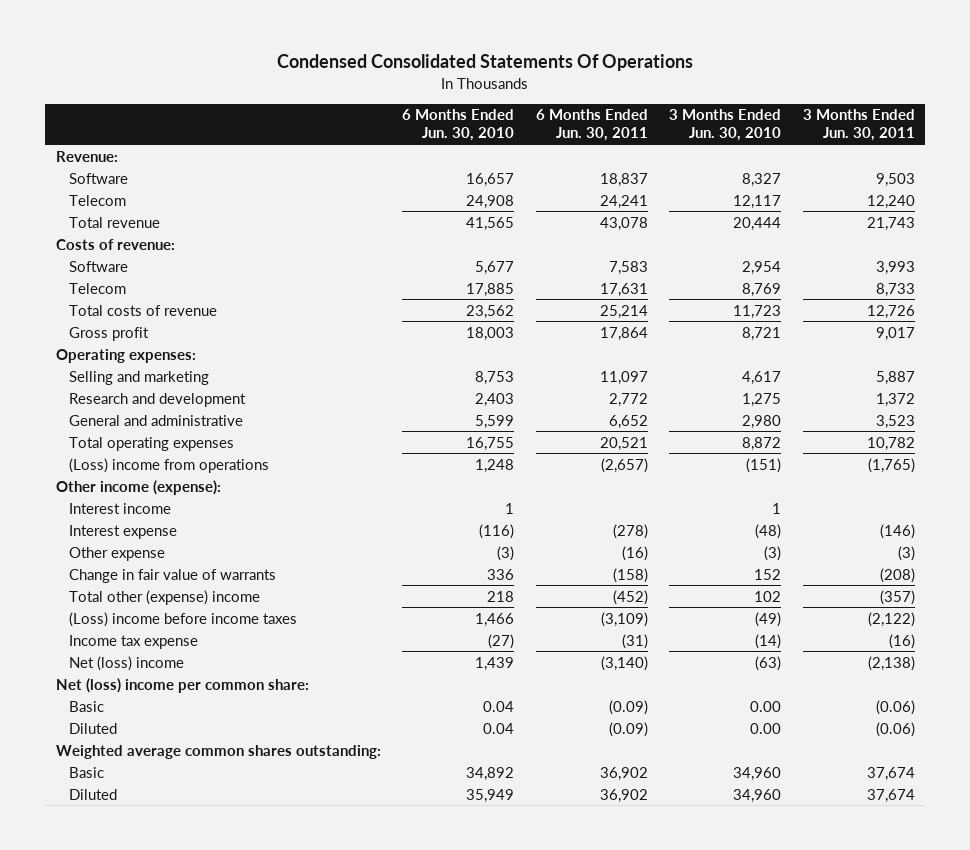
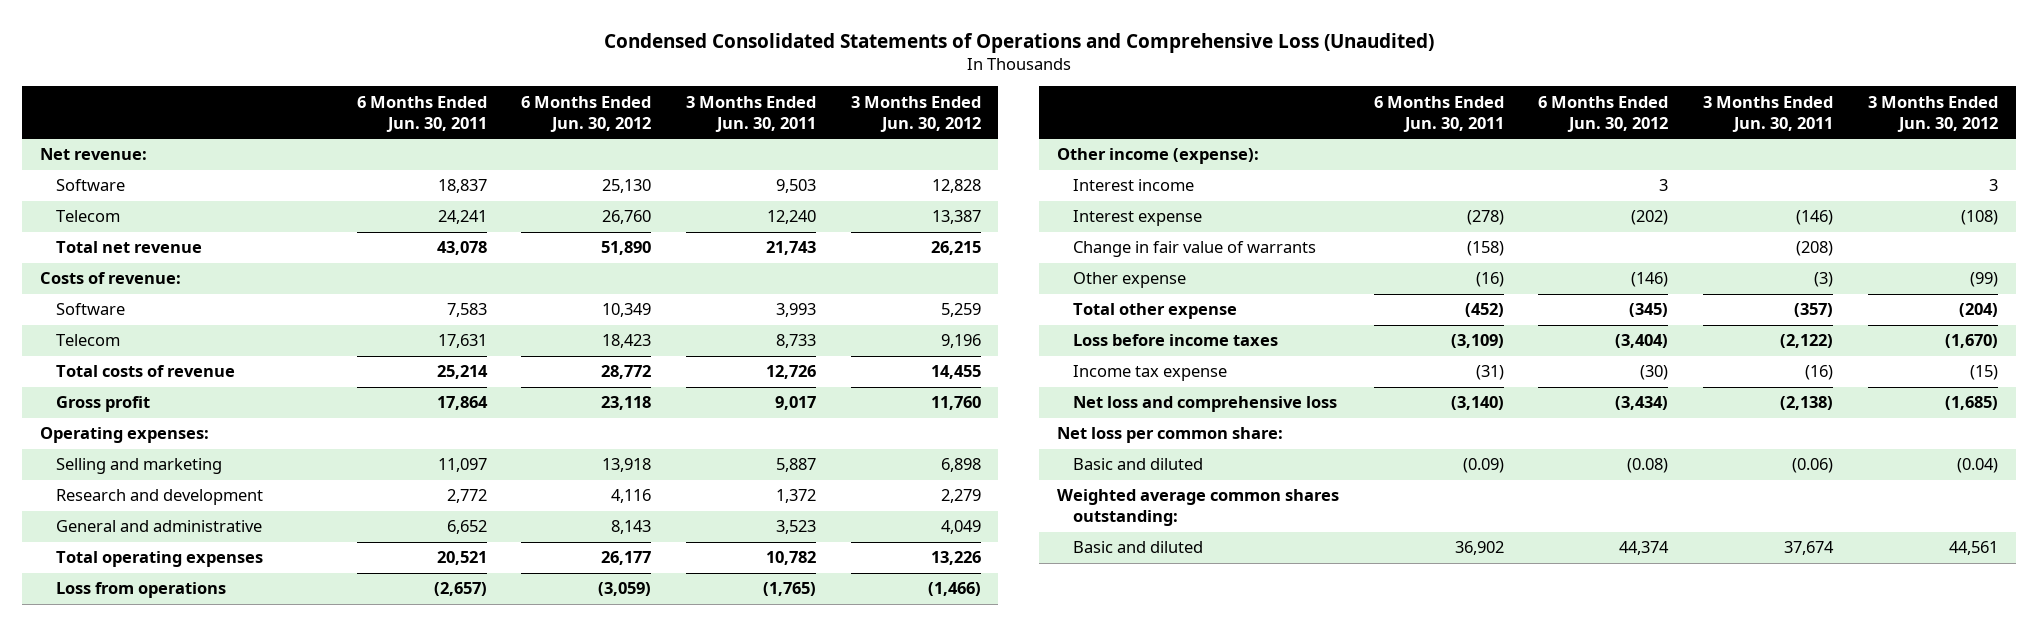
- Condensed Consolidated Statements Of Operations
+ Condensed Consolidated Statements of Operations and Comprehensive Loss (Unaudited)
- | 6 Months Ended Jun. 30, 2010 | 6 Months Ended Jun. 30, 2011 | 3 Months Ended Jun. 30, 2010 | 3 Months Ended Jun. 30, 2011
+ | 6 Months Ended Jun. 30, 2011 | 6 Months Ended Jun. 30, 2012 | 3 Months Ended Jun. 30, 2011 | 3 Months Ended Jun. 30, 2012
- Revenue:
+ Net revenue:
- Total revenue | 41,565 | 43,078 | 20,444 | 21,743
+ Total net revenue | 43,078 | 51,890 | 21,743 | 26,215
- (Loss) income from operations | 1,248 | (2,657) | (151) | (1,765)
+ Loss from operations | (2,657) | (3,059) | (1,765) | (1,466)
- Total other (expense) income | 218 | (452) | 102 | (357)
- (Loss) income before income taxes | 1,466 | (3,109) | (49) | (2,122)
moved down: Other expense | (16) | (146) | (3) | (99)
+ Total other expense | (452) | (345) | (357) | (204)
+ Loss before income taxes | (3,109) | (3,404) | (2,122) | (1,670)
- Net (loss) income | 1,439 | (3,140) | (63) | (2,138)
- Net (loss) income per common share:
- Basic | 0.04 | (0.09) | 0.00 | (0.06)
- Diluted | 0.04 | (0.09) | 0.00 | (0.06)
+ Net loss and comprehensive loss | (3,140) | (3,434) | (2,138) | (1,685)
+ Net loss per common share:
+ Basic and diluted | (0.09) | (0.08) | (0.06) | (0.04)
- Basic | 34,892 | 36,902 | 34,960 | 37,674
- Diluted | 35,949 | 36,902 | 34,960 | 37,674
+ Basic and diluted | 36,902 | 44,374 | 37,674 | 44,561

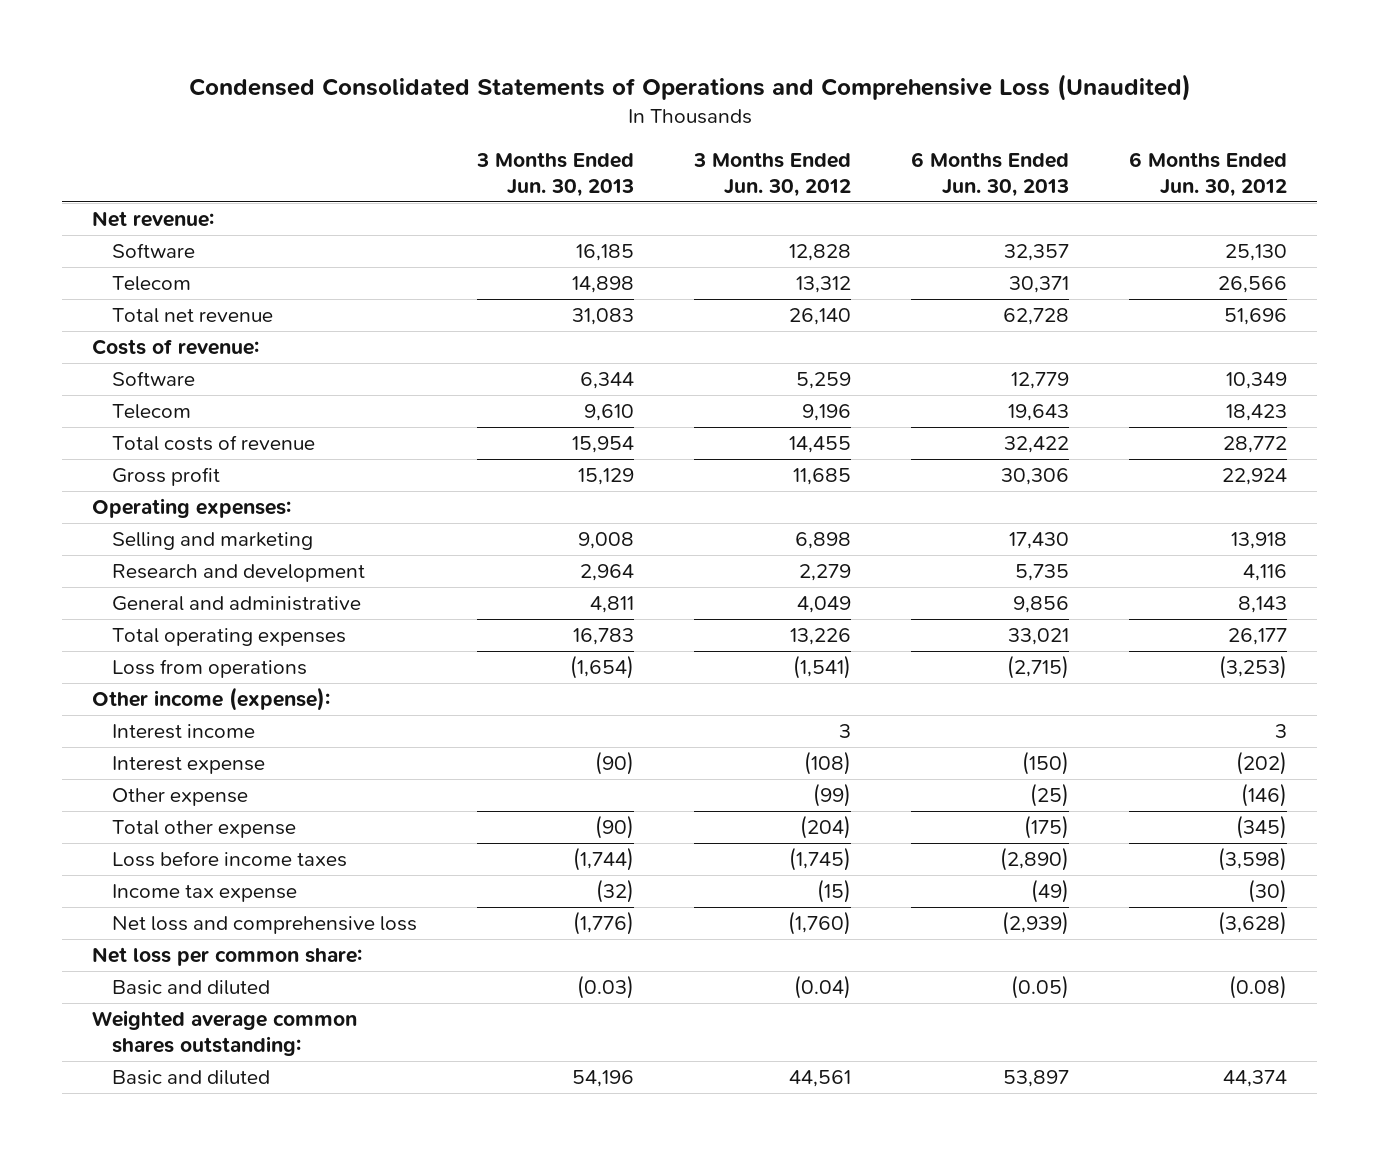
- | 6 Months Ended Jun. 30, 2011 | 6 Months Ended Jun. 30, 2012 | 3 Months Ended Jun. 30, 2011 | 3 Months Ended Jun. 30, 2012
+ | 3 Months Ended Jun. 30, 2013 | 3 Months Ended Jun. 30, 2012 | 6 Months Ended Jun. 30, 2013 | 6 Months Ended Jun. 30, 2012
- Telecom | 24,241 | 26,760 | 12,240 | 13,387
- Total net revenue | 43,078 | 51,890 | 21,743 | 26,215
+ Telecom | 14,898 | 13,312 | 30,371 | 26,566
+ Total net revenue | 31,083 | 26,140 | 62,728 | 51,696
- Gross profit | 17,864 | 23,118 | 9,017 | 11,760
+ Gross profit | 15,129 | 11,685 | 30,306 | 22,924
- Loss from operations | (2,657) | (3,059) | (1,765) | (1,466)
+ Loss from operations | (1,654) | (1,541) | (2,715) | (3,253)
- Change in fair value of warrants | (158) | | (208) |
- Loss before income taxes | (3,109) | (3,404) | (2,122) | (1,670)
+ Loss before income taxes | (1,744) | (1,745) | (2,890) | (3,598)
- Net loss and comprehensive loss | (3,140) | (3,434) | (2,138) | (1,685)
+ Net loss and comprehensive loss | (1,776) | (1,760) | (2,939) | (3,628)

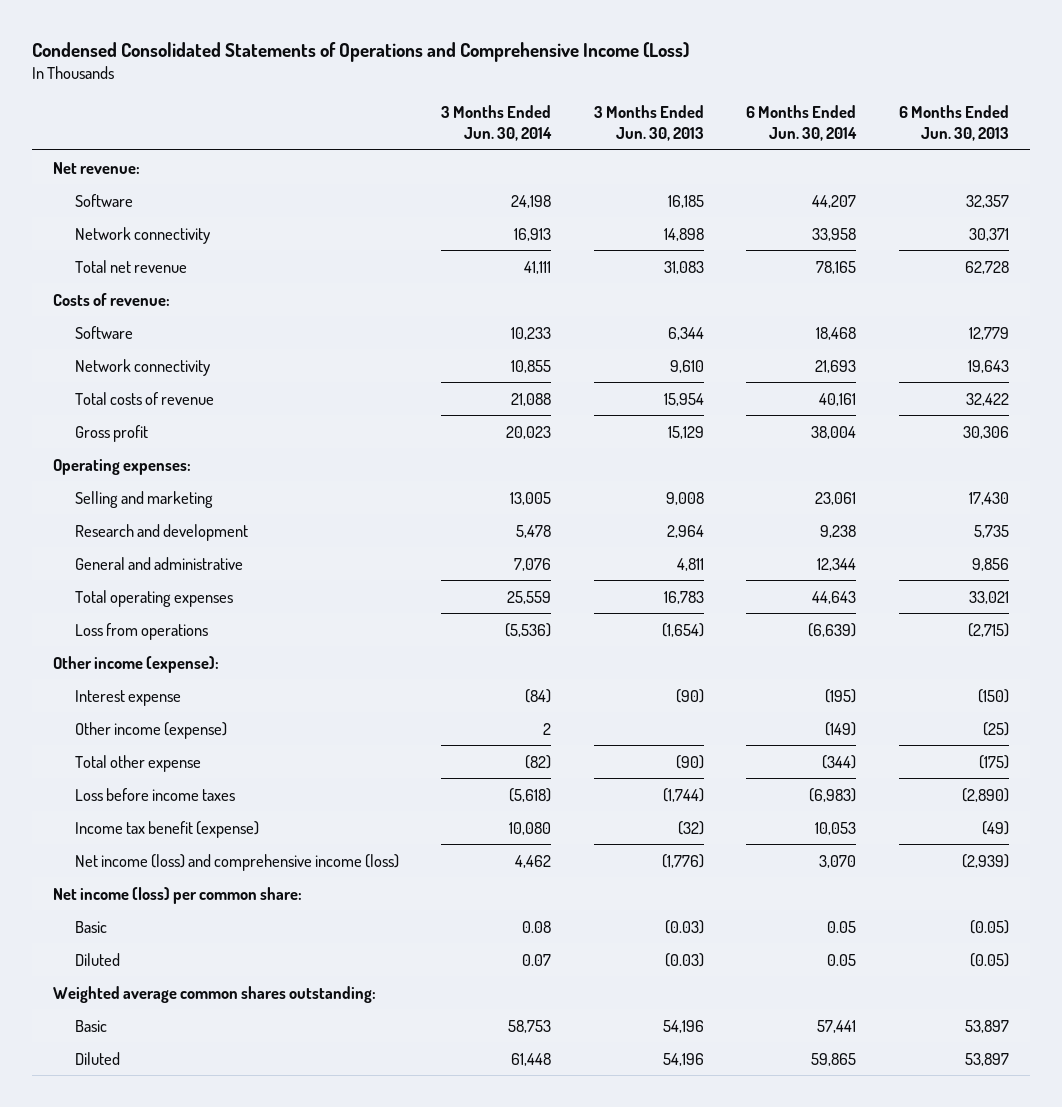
- Condensed Consolidated Statements of Operations and Comprehensive Loss (Unaudited)
+ Condensed Consolidated Statements of Operations and Comprehensive Income (Loss)
- | 3 Months Ended Jun. 30, 2013 | 3 Months Ended Jun. 30, 2012 | 6 Months Ended Jun. 30, 2013 | 6 Months Ended Jun. 30, 2012
+ | 3 Months Ended Jun. 30, 2014 | 3 Months Ended Jun. 30, 2013 | 6 Months Ended Jun. 30, 2014 | 6 Months Ended Jun. 30, 2013
- Telecom | 14,898 | 13,312 | 30,371 | 26,566
+ Network connectivity | 16,913 | 14,898 | 33,958 | 30,371
- Telecom | 9,610 | 9,196 | 19,643 | 18,423
+ Network connectivity | 10,855 | 9,610 | 21,693 | 19,643
- Interest income | | 3 | | 3
- Other expense | | (99) | (25) | (146)
+ Other income (expense) | 2 | | (149) | (25)
- Income tax expense | (32) | (15) | (49) | (30)
- Net loss and comprehensive loss | (1,776) | (1,760) | (2,939) | (3,628)
- Net loss per common share:
- Basic and diluted | (0.03) | (0.04) | (0.05) | (0.08)
+ Income tax benefit (expense) | 10,080 | (32) | 10,053 | (49)
+ Net income (loss) and comprehensive income (loss) | 4,462 | (1,776) | 3,070 | (2,939)
+ Net income (loss) per common share:
+ Basic | 0.08 | (0.03) | 0.05 | (0.05)
+ Diluted | 0.07 | (0.03) | 0.05 | (0.05)
- Basic and diluted | 54,196 | 44,561 | 53,897 | 44,374
+ Basic | 58,753 | 54,196 | 57,441 | 53,897
+ Diluted | 61,448 | 54,196 | 59,865 | 53,897

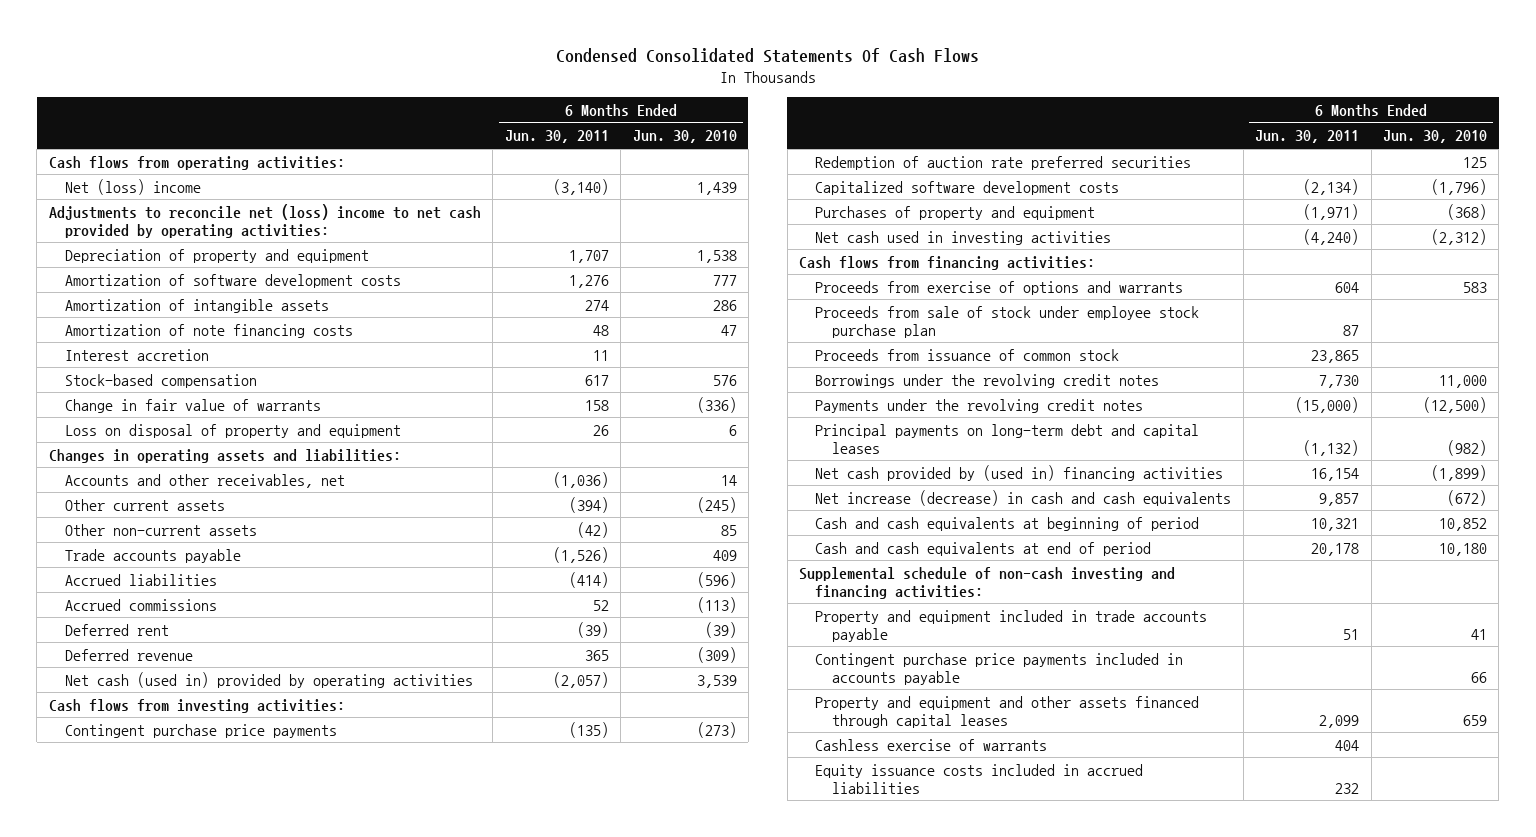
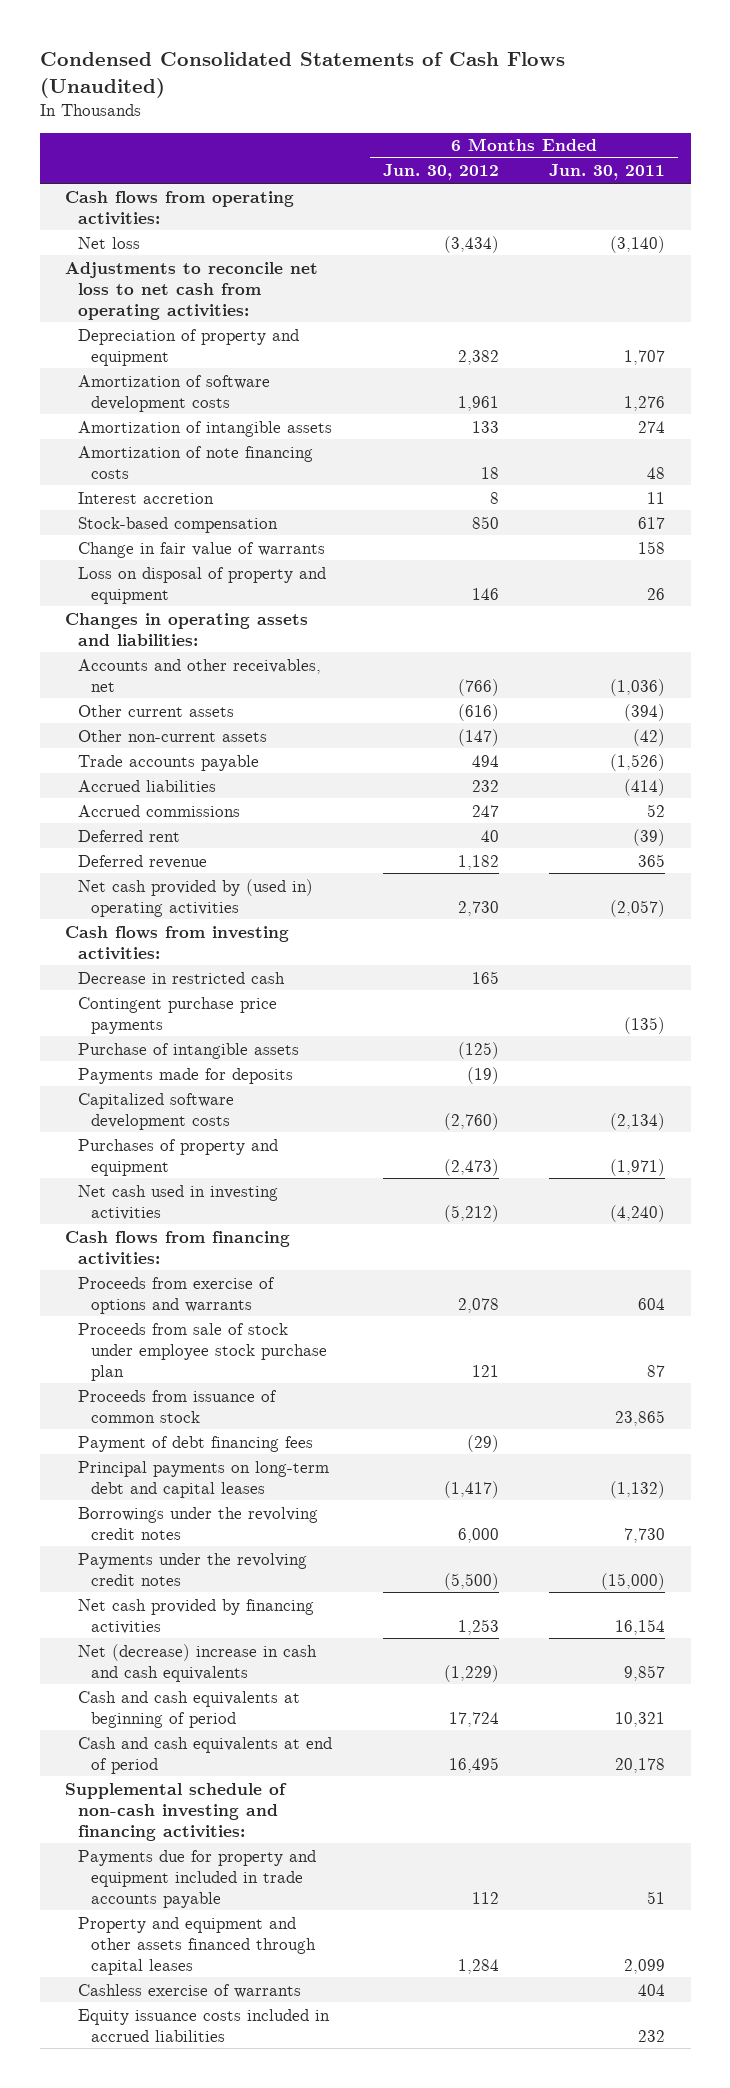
- Condensed Consolidated Statements Of Cash Flows
+ Condensed Consolidated Statements of Cash Flows (Unaudited)
- | 6 Months Ended Jun. 30, 2011 | 6 Months Ended Jun. 30, 2010
+ | 6 Months Ended Jun. 30, 2012 | 6 Months Ended Jun. 30, 2011
- Net (loss) income | (3,140) | 1,439
- Adjustments to reconcile net (loss) income to net cash provided by operating activities:
+ Net loss | (3,434) | (3,140)
+ Adjustments to reconcile net loss to net cash from operating activities:
- Net cash (used in) provided by operating activities | (2,057) | 3,539
+ Net cash provided by (used in) operating activities | 2,730 | (2,057)
+ Decrease in restricted cash | 165 |
- Redemption of auction rate preferred securities | | 125
+ Purchase of intangible assets | (125) |
+ Payments made for deposits | (19) |
+ Payment of debt financing fees | (29) |
moved up: Principal payments on long-term debt and capital leases | (1,417) | (1,132)
- Net cash provided by (used in) financing activities | 16,154 | (1,899)
- Net increase (decrease) in cash and cash equivalents | 9,857 | (672)
+ Net cash provided by financing activities | 1,253 | 16,154
+ Net (decrease) increase in cash and cash equivalents | (1,229) | 9,857
- Property and equipment included in trade accounts payable | 51 | 41
- Contingent purchase price payments included in accounts payable | | 66
+ Payments due for property and equipment included in trade accounts payable | 112 | 51

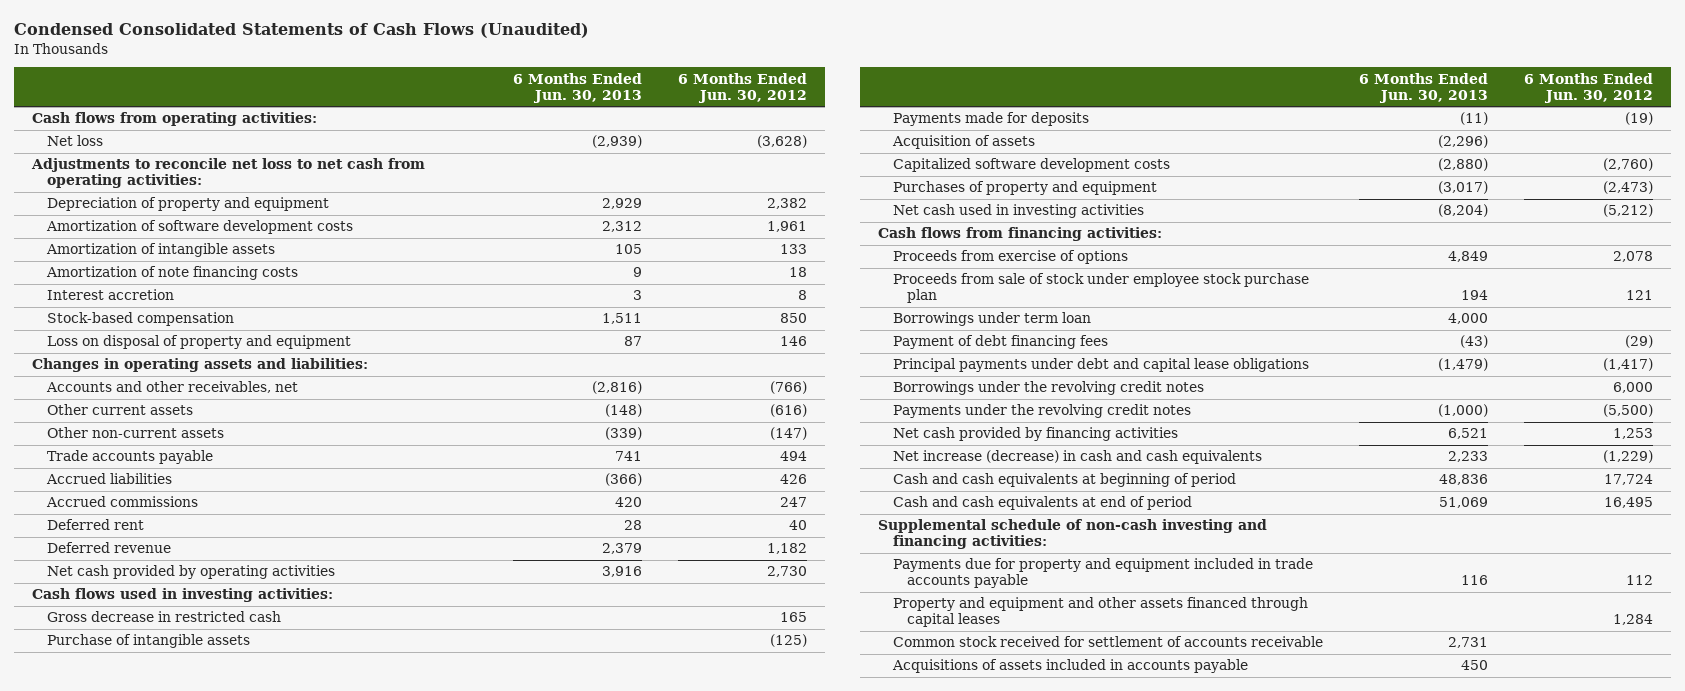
- | 6 Months Ended Jun. 30, 2012 | 6 Months Ended Jun. 30, 2011
+ | 6 Months Ended Jun. 30, 2013 | 6 Months Ended Jun. 30, 2012
- Net loss | (3,434) | (3,140)
+ Net loss | (2,939) | (3,628)
- Change in fair value of warrants | | 158
- Accrued liabilities | 232 | (414)
+ Accrued liabilities | (366) | 426
- Net cash provided by (used in) operating activities | 2,730 | (2,057)
- Cash flows from investing activities:
- Decrease in restricted cash | 165 |
- Contingent purchase price payments | | (135)
+ Net cash provided by operating activities | 3,916 | 2,730
+ Cash flows used in investing activities:
+ Gross decrease in restricted cash | | 165
+ Acquisition of assets | (2,296) |
- Proceeds from exercise of options and warrants | 2,078 | 604
+ Proceeds from exercise of options | 4,849 | 2,078
- Proceeds from issuance of common stock | | 23,865
+ Borrowings under term loan | 4,000 |
- Principal payments on long-term debt and capital leases | (1,417) | (1,132)
+ Principal payments under debt and capital lease obligations | (1,479) | (1,417)
- Net (decrease) increase in cash and cash equivalents | (1,229) | 9,857
+ Net increase (decrease) in cash and cash equivalents | 2,233 | (1,229)
- Cashless exercise of warrants | | 404
- Equity issuance costs included in accrued liabilities | | 232
+ Common stock received for settlement of accounts receivable | 2,731 |
+ Acquisitions of assets included in accounts payable | 450 |

